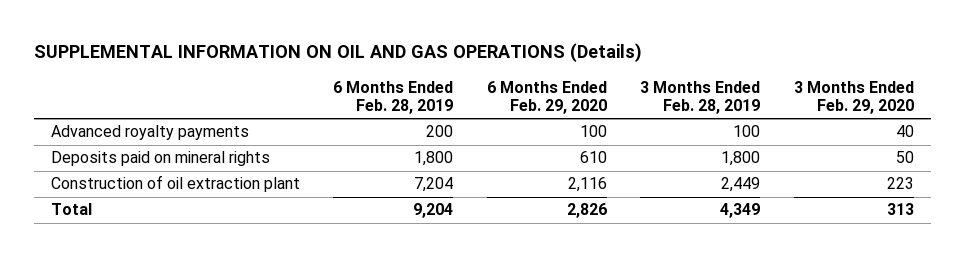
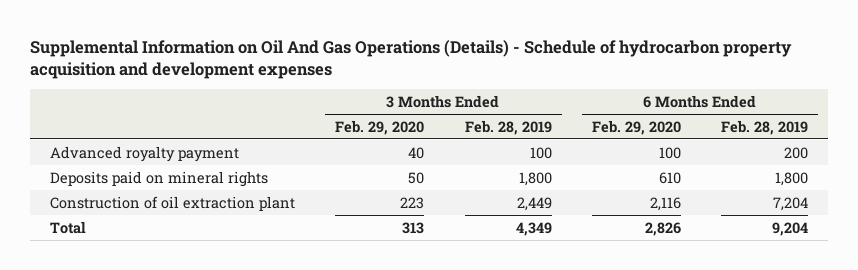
- SUPPLEMENTAL INFORMATION ON OIL AND GAS OPERATIONS (Details)
+ Supplemental Information on Oil And Gas Operations (Details) - Schedule of hydrocarbon property acquisition and development expenses
- | 6 Months Ended Feb. 28, 2019 | 6 Months Ended Feb. 29, 2020 | 3 Months Ended Feb. 28, 2019 | 3 Months Ended Feb. 29, 2020
+ | 3 Months Ended Feb. 29, 2020 | 3 Months Ended Feb. 28, 2019 | 6 Months Ended Feb. 29, 2020 | 6 Months Ended Feb. 28, 2019
- Advanced royalty payments | 200 | 100 | 100 | 40
+ Advanced royalty payment | 40 | 100 | 100 | 200

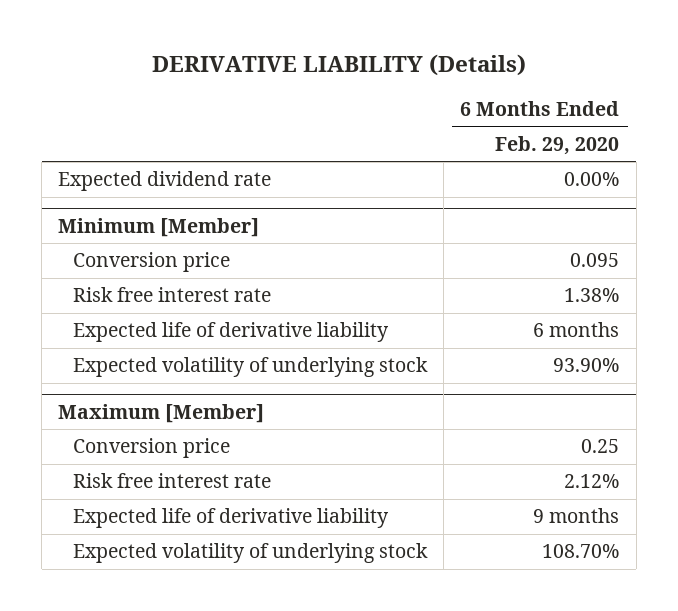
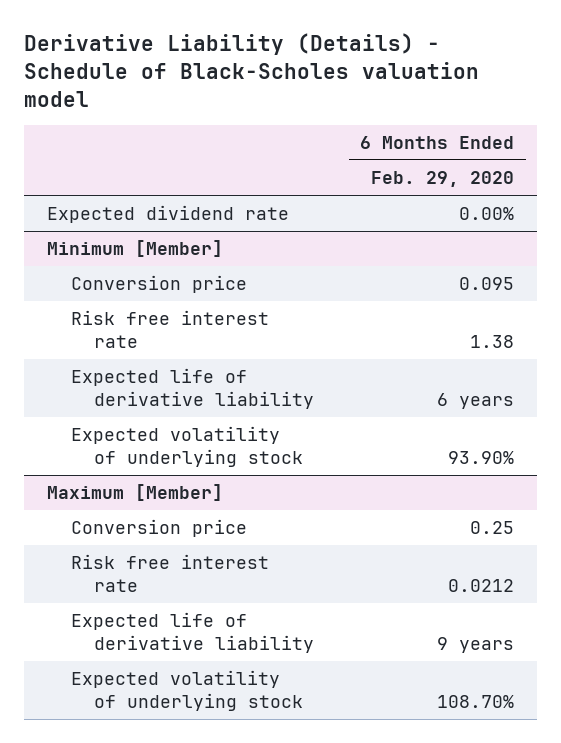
- DERIVATIVE LIABILITY (Details)
+ Derivative Liability (Details) - Schedule of Black-Scholes valuation model
@ Minimum [Member]
- Risk free interest rate | 1.38%
- Expected life of derivative liability | 6 months
+ Risk free interest rate | 1.38
+ Expected life of derivative liability | 6 years
@ Maximum [Member]
- Risk free interest rate | 2.12%
- Expected life of derivative liability | 9 months
+ Risk free interest rate | 0.0212
+ Expected life of derivative liability | 9 years

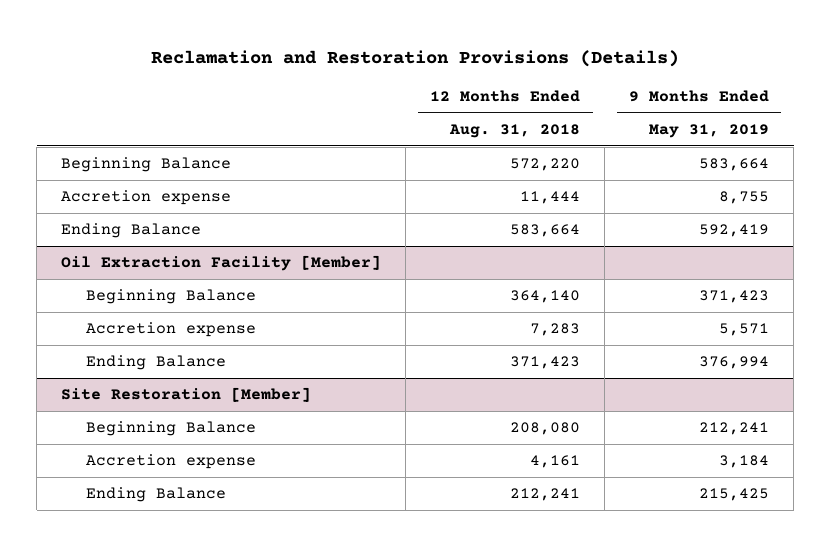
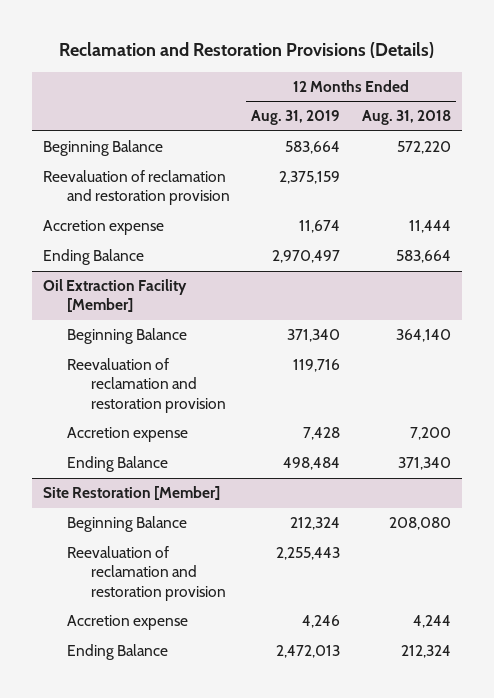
- | 12 Months Ended Aug. 31, 2018 | 9 Months Ended May 31, 2019
+ | 12 Months Ended Aug. 31, 2019 | 12 Months Ended Aug. 31, 2018
+ Reevaluation of reclamation and restoration provision | 2,375,159 |
@ Oil Extraction Facility [Member]
- Accretion expense | 7,283 | 5,571
- Ending Balance | 371,423 | 376,994
+ Reevaluation of reclamation and restoration provision | 119,716 |
+ Accretion expense | 7,428 | 7,200
+ Ending Balance | 498,484 | 371,340
@ Site Restoration [Member]
- Accretion expense | 4,161 | 3,184
- Ending Balance | 212,241 | 215,425
+ Reevaluation of reclamation and restoration provision | 2,255,443 |
+ Accretion expense | 4,246 | 4,244
+ Ending Balance | 2,472,013 | 212,324

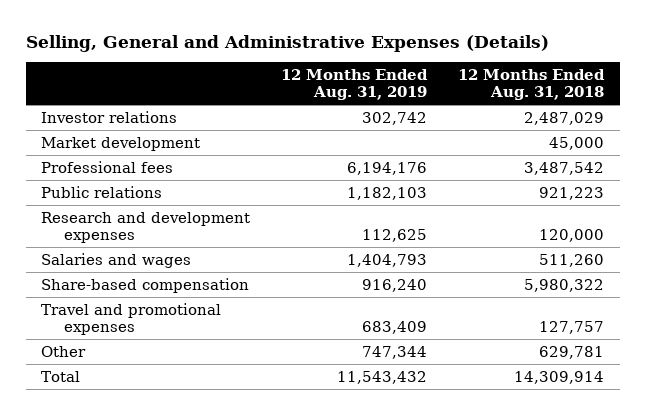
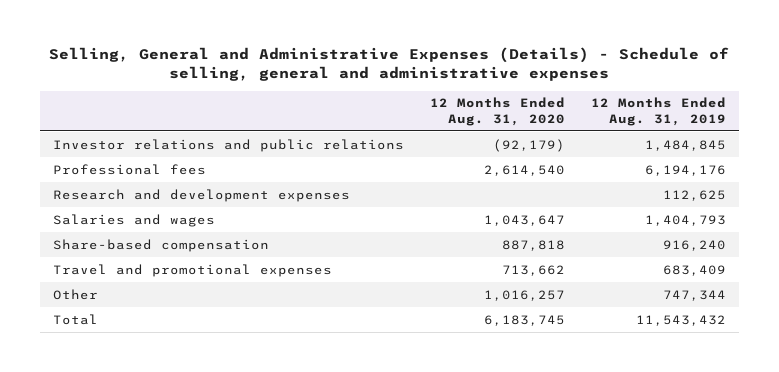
- Selling, General and Administrative Expenses (Details)
+ Selling, General and Administrative Expenses (Details) - Schedule of selling, general and administrative expenses
- | 12 Months Ended Aug. 31, 2019 | 12 Months Ended Aug. 31, 2018
+ | 12 Months Ended Aug. 31, 2020 | 12 Months Ended Aug. 31, 2019
- Investor relations | 302,742 | 2,487,029
- Market development | | 45,000
+ Investor relations and public relations | (92,179) | 1,484,845
- Public relations | 1,182,103 | 921,223

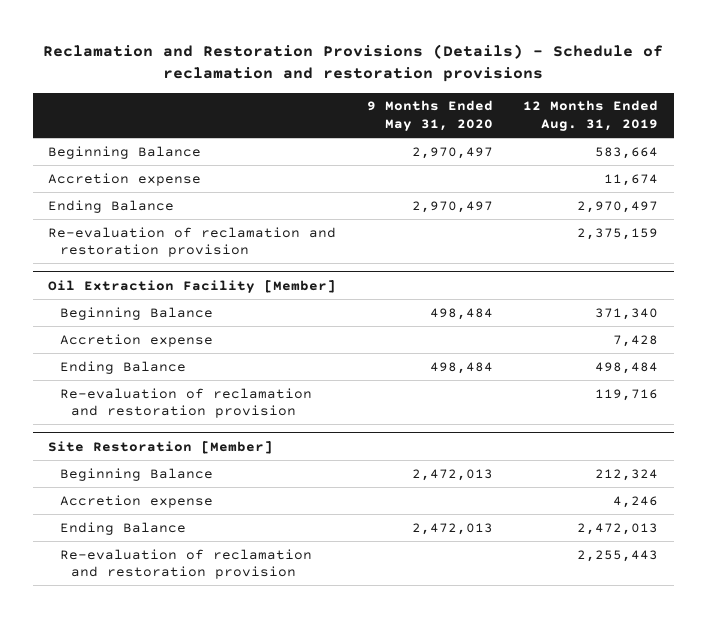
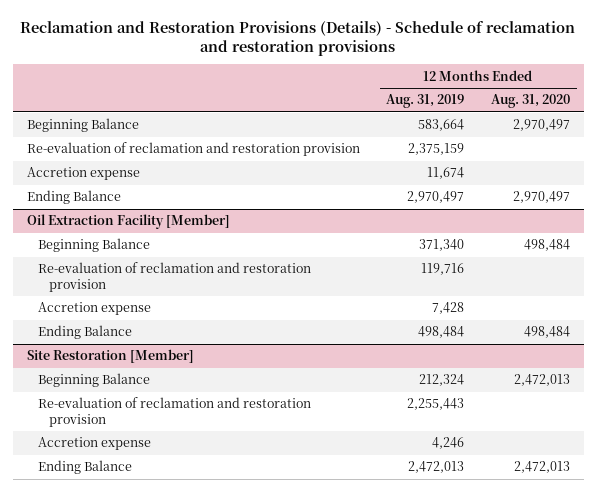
- | 9 Months Ended May 31, 2020 | 12 Months Ended Aug. 31, 2019
+ | 12 Months Ended Aug. 31, 2019 | 12 Months Ended Aug. 31, 2020
moved up: Re-evaluation of reclamation and restoration provision | 2,375,159 |
@ Oil Extraction Facility [Member]
moved up: Re-evaluation of reclamation and restoration provision | 119,716 |
@ Site Restoration [Member]
moved up: Re-evaluation of reclamation and restoration provision | 2,255,443 |

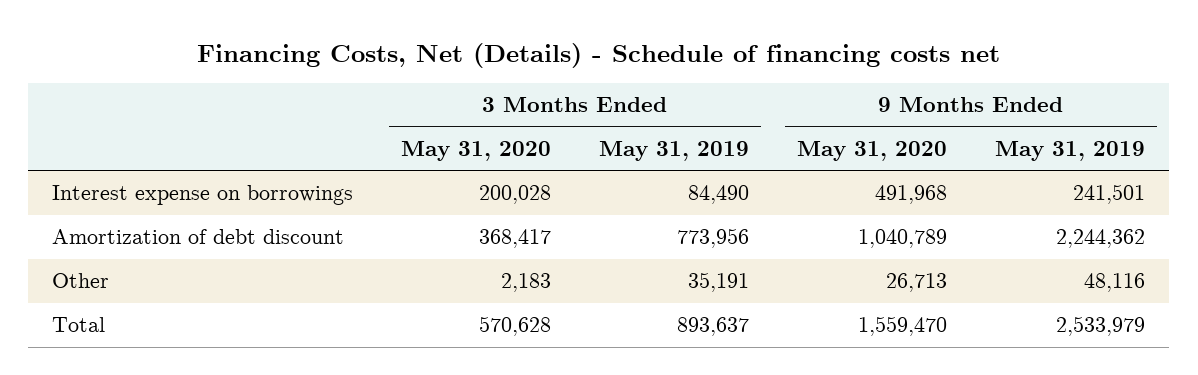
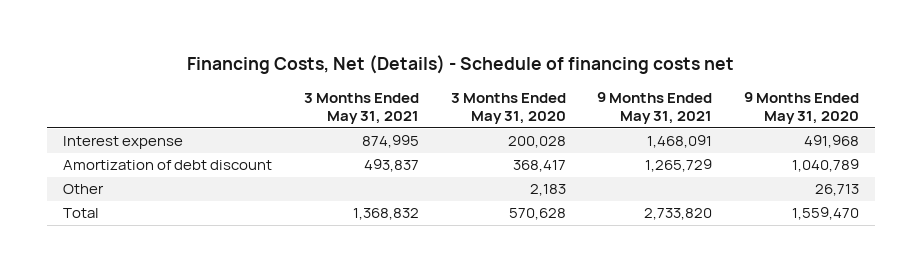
- | 3 Months Ended May 31, 2020 | 3 Months Ended May 31, 2019 | 9 Months Ended May 31, 2020 | 9 Months Ended May 31, 2019
+ | 3 Months Ended May 31, 2021 | 3 Months Ended May 31, 2020 | 9 Months Ended May 31, 2021 | 9 Months Ended May 31, 2020
- Interest expense on borrowings | 200,028 | 84,490 | 491,968 | 241,501
+ Interest expense | 874,995 | 200,028 | 1,468,091 | 491,968

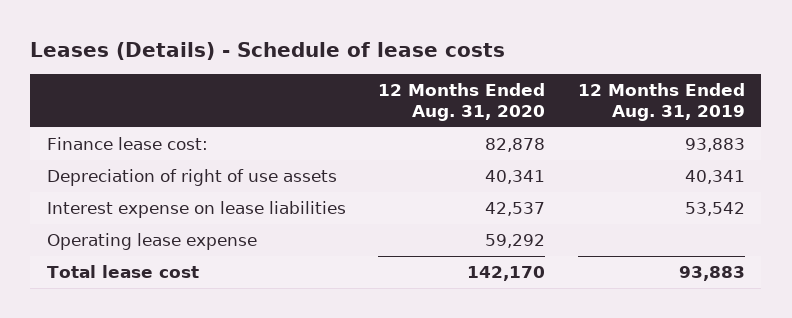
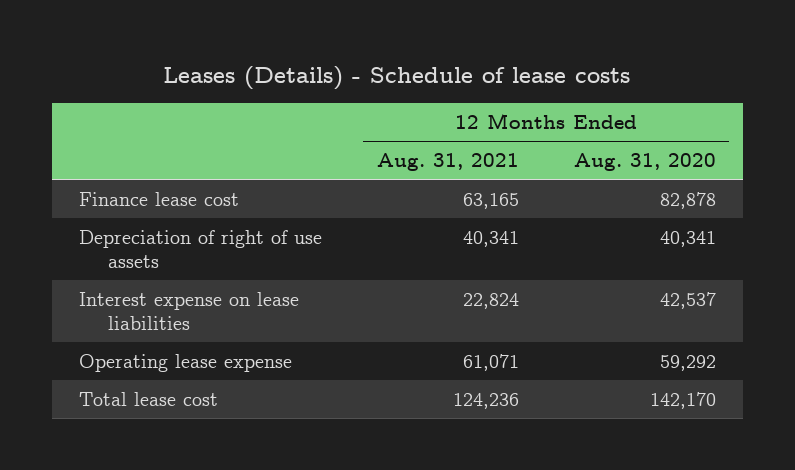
- | 12 Months Ended Aug. 31, 2020 | 12 Months Ended Aug. 31, 2019
+ | 12 Months Ended Aug. 31, 2021 | 12 Months Ended Aug. 31, 2020
- Finance lease cost: | 82,878 | 93,883
+ Finance lease cost | 63,165 | 82,878

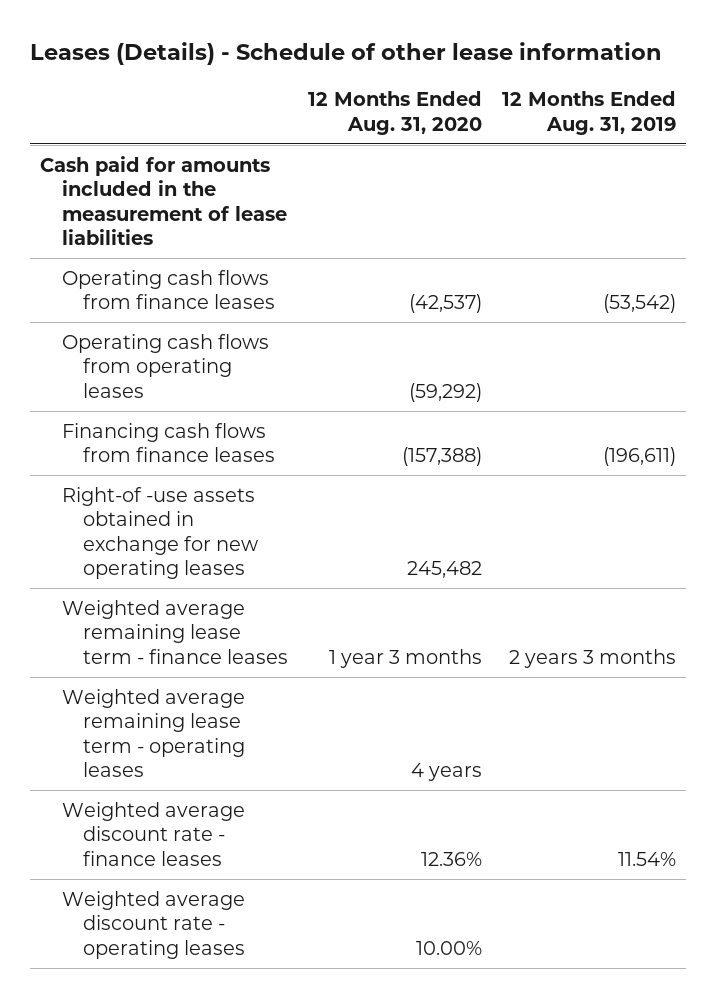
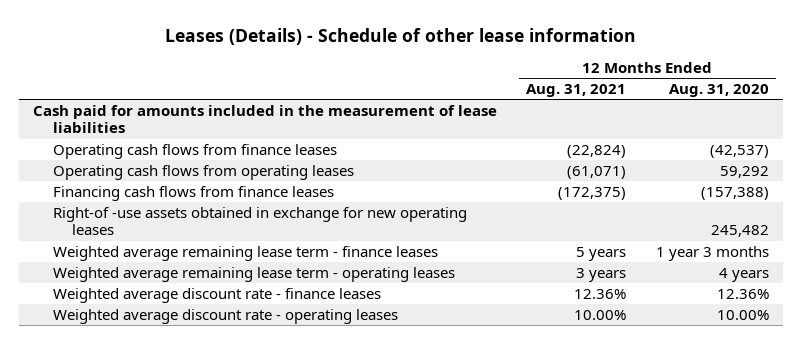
- | 12 Months Ended Aug. 31, 2020 | 12 Months Ended Aug. 31, 2019
+ | 12 Months Ended Aug. 31, 2021 | 12 Months Ended Aug. 31, 2020
- Operating cash flows from operating leases | (59,292) |
+ Operating cash flows from operating leases | (61,071) | 59,292

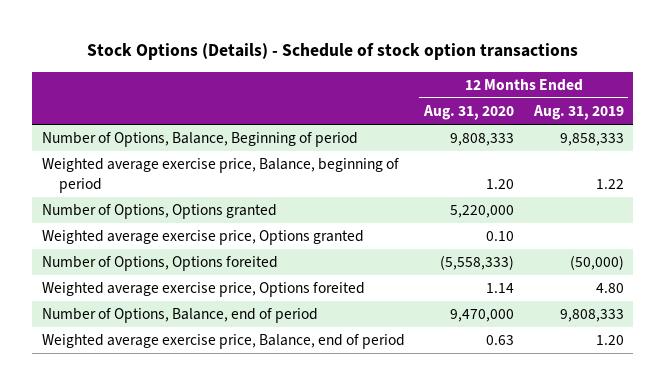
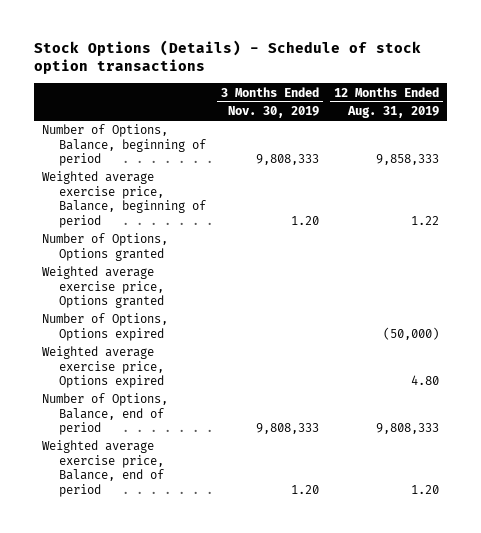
- | 12 Months Ended Aug. 31, 2020 | 12 Months Ended Aug. 31, 2019
+ | 3 Months Ended Nov. 30, 2019 | 12 Months Ended Aug. 31, 2019
- Number of Options, Balance, Beginning of period | 9,808,333 | 9,858,333
+ Number of Options, Balance, beginning of period | 9,808,333 | 9,858,333
- Number of Options, Options foreited | (5,558,333) | (50,000)
- Weighted average exercise price, Options foreited | 1.14 | 4.80
+ Number of Options, Options expired | | (50,000)
+ Weighted average exercise price, Options expired | | 4.80

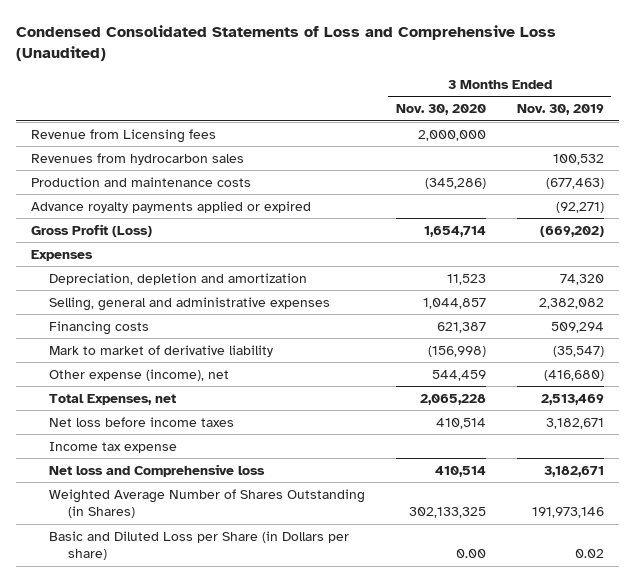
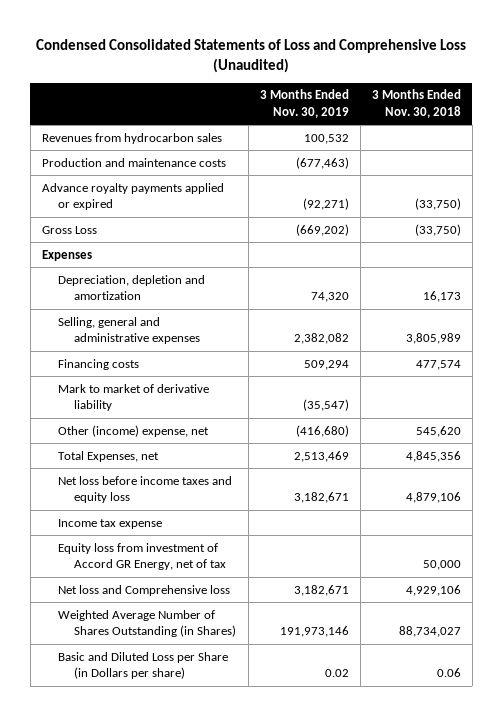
- | 3 Months Ended Nov. 30, 2020 | 3 Months Ended Nov. 30, 2019
+ | 3 Months Ended Nov. 30, 2019 | 3 Months Ended Nov. 30, 2018
- Revenue from Licensing fees | 2,000,000 |
- Gross Profit (Loss) | 1,654,714 | (669,202)
+ Gross Loss | (669,202) | (33,750)
- Other expense (income), net | 544,459 | (416,680)
+ Other (income) expense, net | (416,680) | 545,620
- Net loss before income taxes | 410,514 | 3,182,671
+ Net loss before income taxes and equity loss | 3,182,671 | 4,879,106
+ Equity loss from investment of Accord GR Energy, net of tax | | 50,000

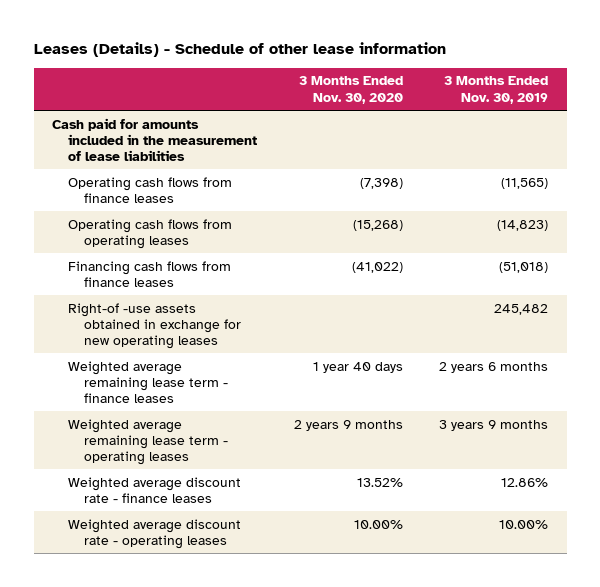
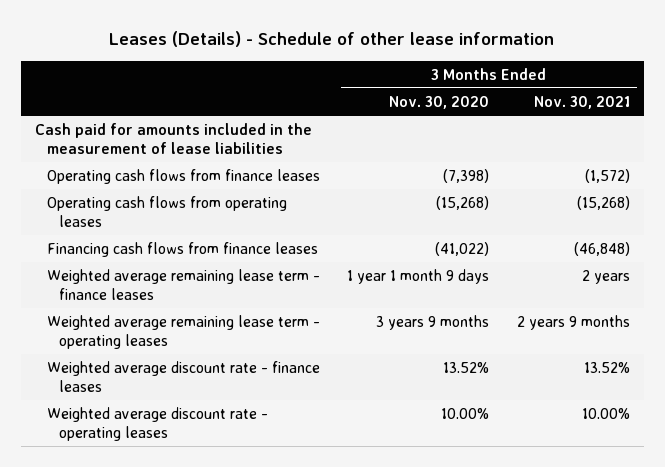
- | 3 Months Ended Nov. 30, 2020 | 3 Months Ended Nov. 30, 2019
+ | 3 Months Ended Nov. 30, 2020 | 3 Months Ended Nov. 30, 2021
- Right-of -use assets obtained in exchange for new operating leases | | 245,482
- Weighted average remaining lease term - finance leases | 1 year 40 days | 2 years 6 months
- Weighted average remaining lease term - operating leases | 2 years 9 months | 3 years 9 months
+ Weighted average remaining lease term - finance leases | 1 year 1 month 9 days | 2 years
+ Weighted average remaining lease term - operating leases | 3 years 9 months | 2 years 9 months

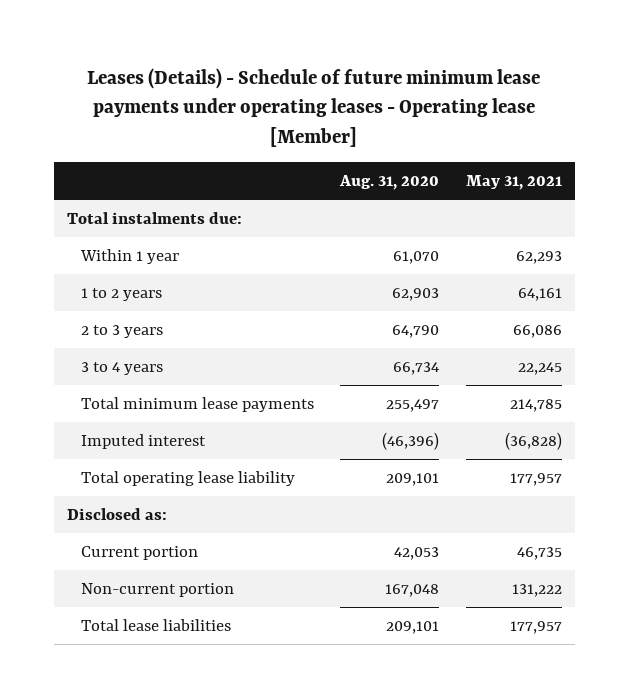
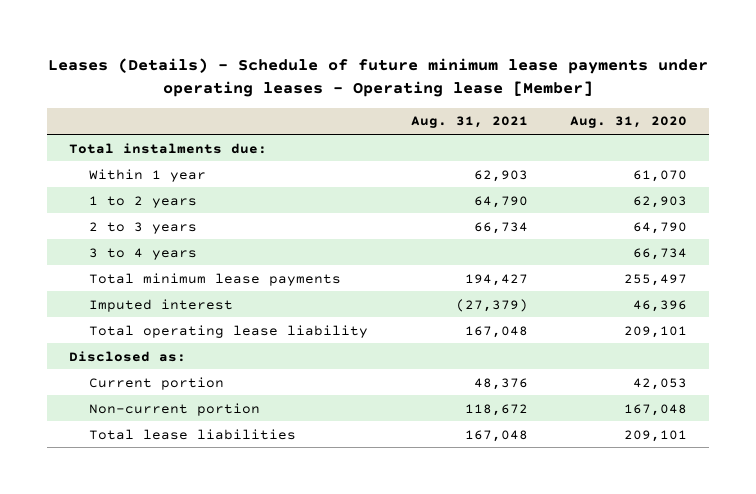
- | Aug. 31, 2020 | May 31, 2021
+ | Aug. 31, 2021 | Aug. 31, 2020
- Imputed interest | (46,396) | (36,828)
+ Imputed interest | (27,379) | 46,396

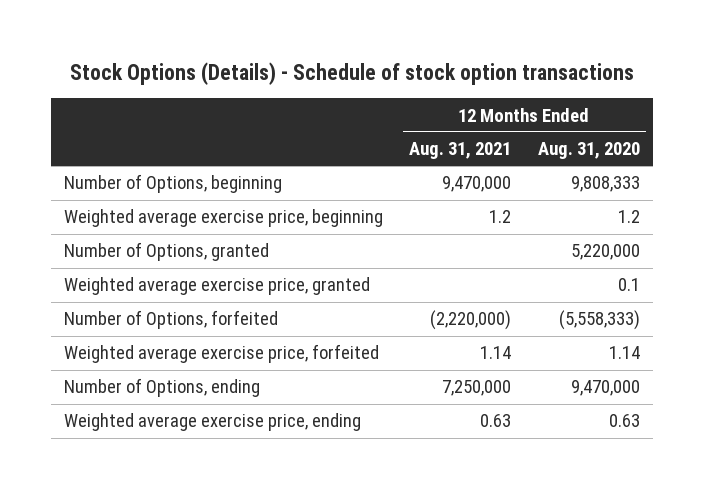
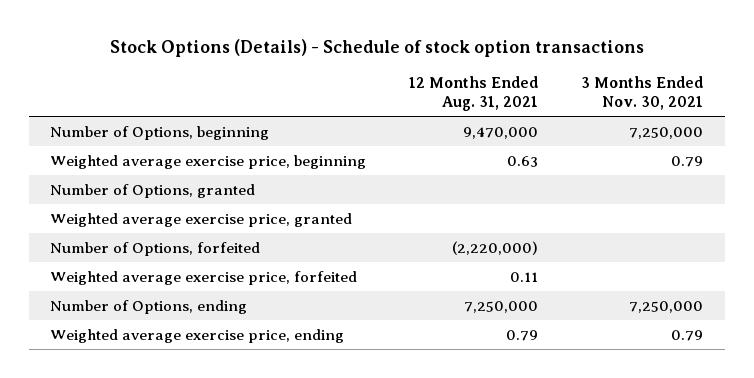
- | 12 Months Ended Aug. 31, 2021 | 12 Months Ended Aug. 31, 2020
+ | 12 Months Ended Aug. 31, 2021 | 3 Months Ended Nov. 30, 2021
- Weighted average exercise price, beginning | 1.2 | 1.2
+ Weighted average exercise price, beginning | 0.63 | 0.79
- Weighted average exercise price, forfeited | 1.14 | 1.14
+ Weighted average exercise price, forfeited | 0.11 |
- Weighted average exercise price, ending | 0.63 | 0.63
+ Weighted average exercise price, ending | 0.79 | 0.79

